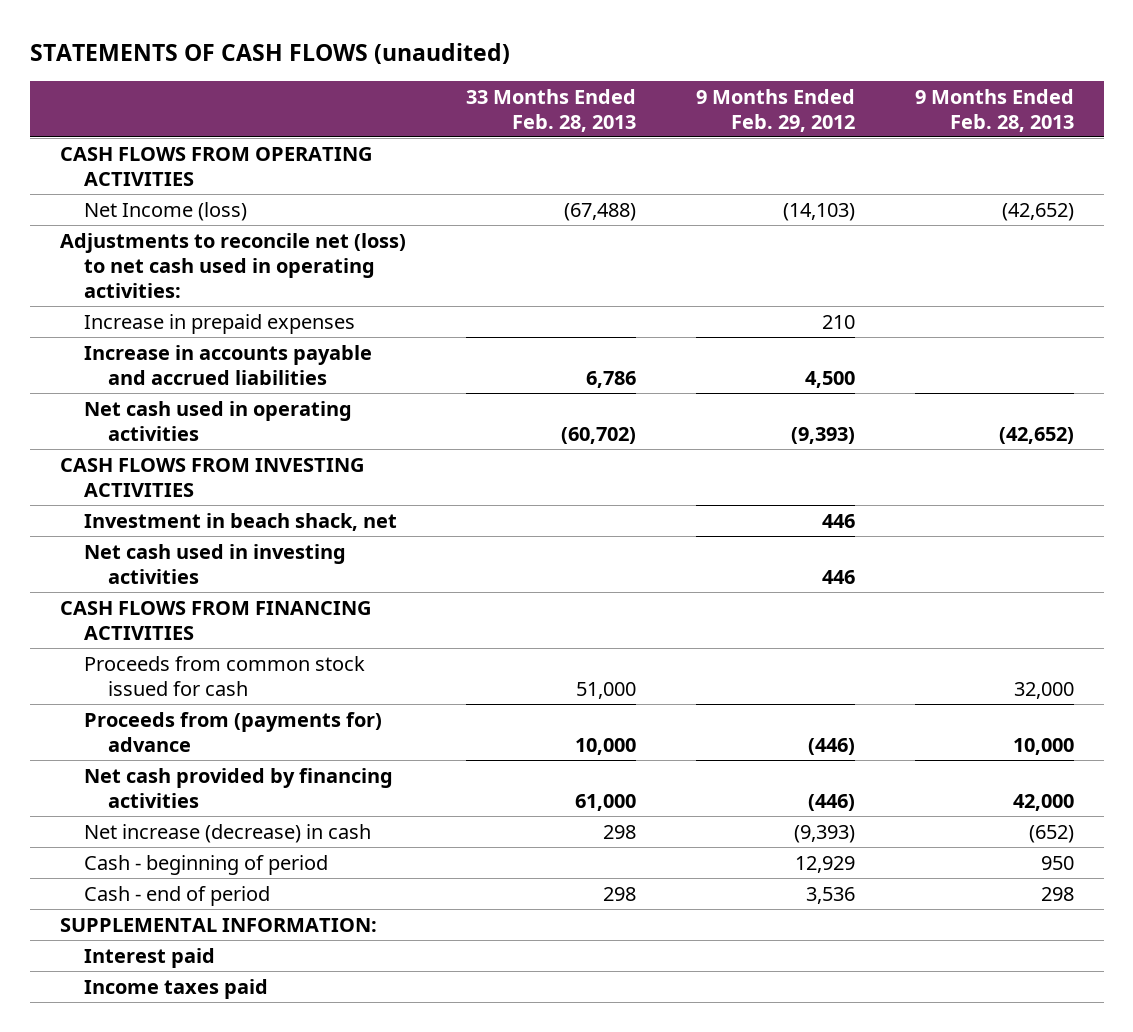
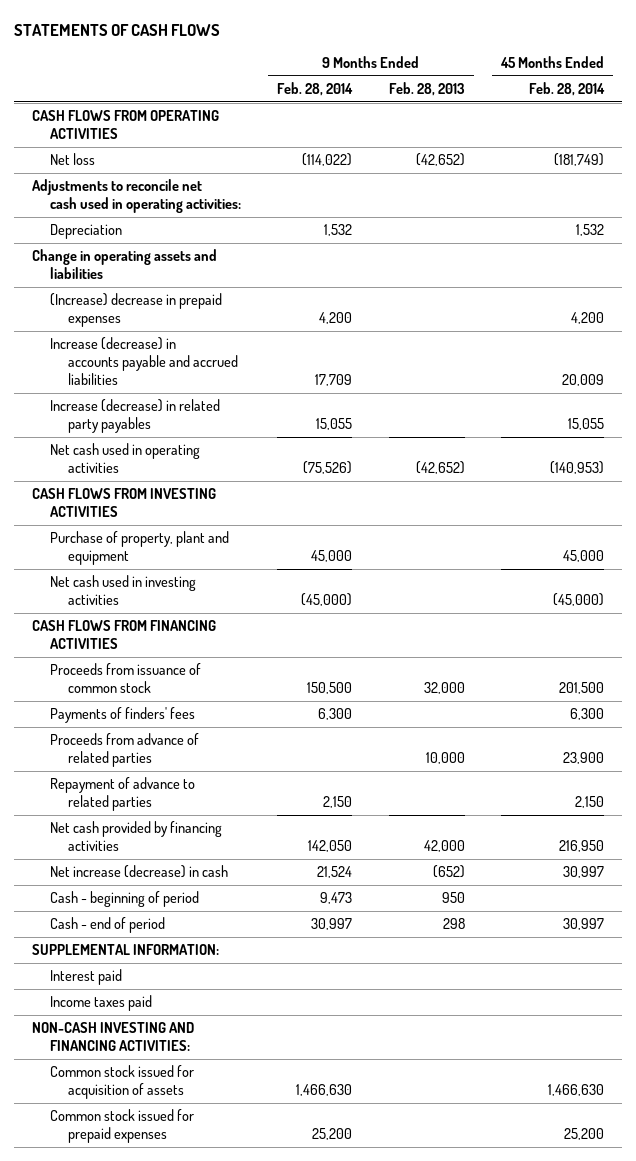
- STATEMENTS OF CASH FLOWS (unaudited)
+ STATEMENTS OF CASH FLOWS
- | 33 Months Ended Feb. 28, 2013 | 9 Months Ended Feb. 29, 2012 | 9 Months Ended Feb. 28, 2013
+ | 9 Months Ended Feb. 28, 2014 | 9 Months Ended Feb. 28, 2013 | 45 Months Ended Feb. 28, 2014
- Net Income (loss) | (67,488) | (14,103) | (42,652)
- Adjustments to reconcile net (loss) to net cash used in operating activities:
- Increase in prepaid expenses | | 210 |
- Increase in accounts payable and accrued liabilities | 6,786 | 4,500 |
+ Net loss | (114,022) | (42,652) | (181,749)
+ Adjustments to reconcile net cash used in operating activities:
+ Depreciation | 1,532 | | 1,532
+ Change in operating assets and liabilities
+ (Increase) decrease in prepaid expenses | 4,200 | | 4,200
+ Increase (decrease) in accounts payable and accrued liabilities | 17,709 | | 20,009
+ Increase (decrease) in related party payables | 15,055 | | 15,055
- Investment in beach shack, net | | 446 |
+ Purchase of property, plant and equipment | 45,000 | | 45,000
- Proceeds from common stock issued for cash | 51,000 | | 32,000
- Proceeds from (payments for) advance | 10,000 | (446) | 10,000
+ Proceeds from issuance of common stock | 150,500 | 32,000 | 201,500
+ Payments of finders' fees | 6,300 | | 6,300
+ Proceeds from advance of related parties | | 10,000 | 23,900
+ Repayment of advance to related parties | 2,150 | | 2,150
+ NON-CASH INVESTING AND FINANCING ACTIVITIES:
+ Common stock issued for acquisition of assets | 1,466,630 | | 1,466,630
+ Common stock issued for prepaid expenses | 25,200 | | 25,200

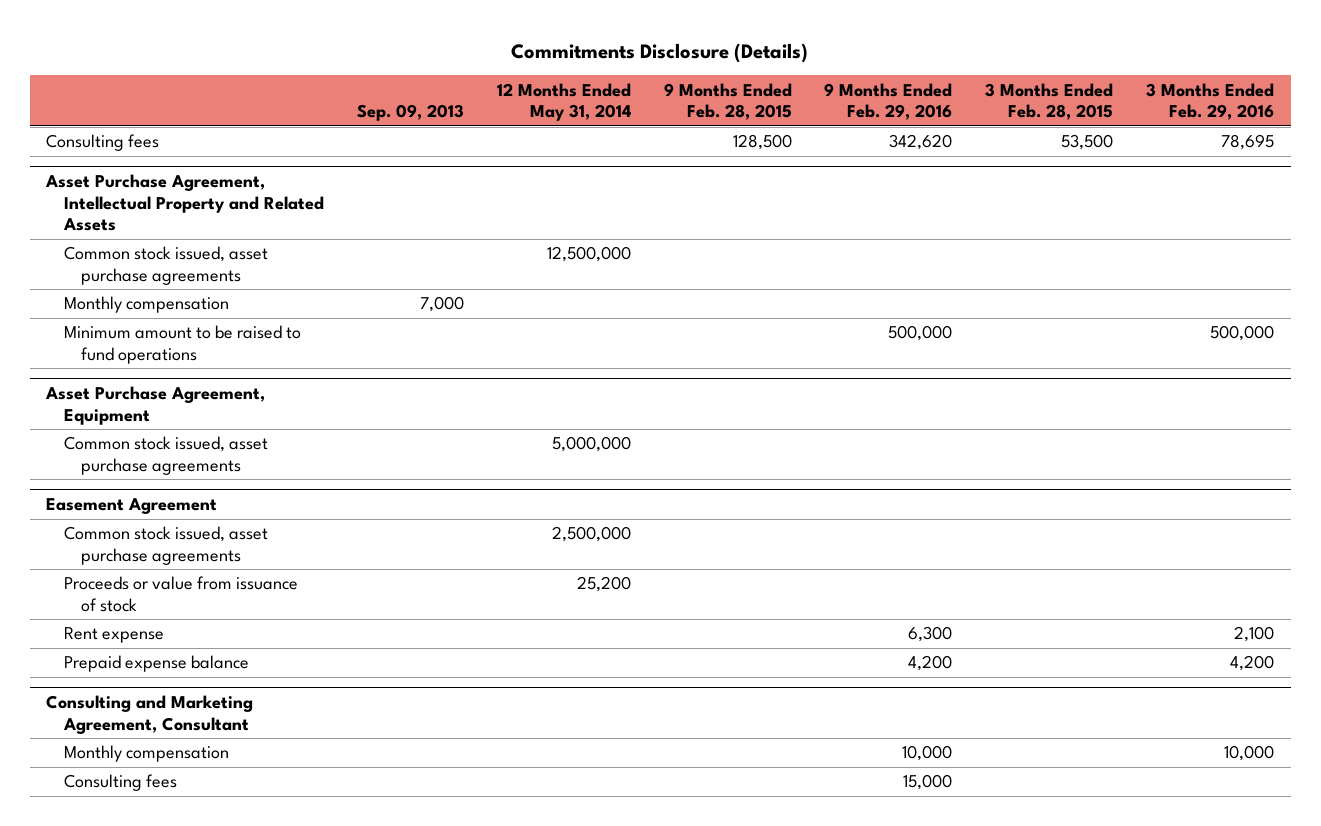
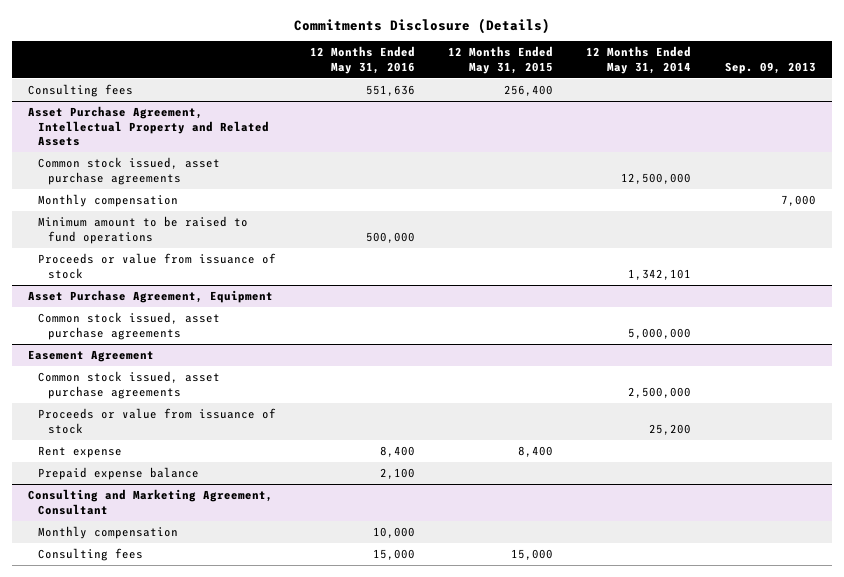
- | Sep. 09, 2013 | 12 Months Ended May 31, 2014 | 9 Months Ended Feb. 28, 2015 | 9 Months Ended Feb. 29, 2016 | 3 Months Ended Feb. 28, 2015 | 3 Months Ended Feb. 29, 2016
+ | 12 Months Ended May 31, 2016 | 12 Months Ended May 31, 2015 | 12 Months Ended May 31, 2014 | Sep. 09, 2013
@ Asset Purchase Agreement, Intellectual Property and Related Assets
+ Proceeds or value from issuance of stock | | | 1,342,101 |

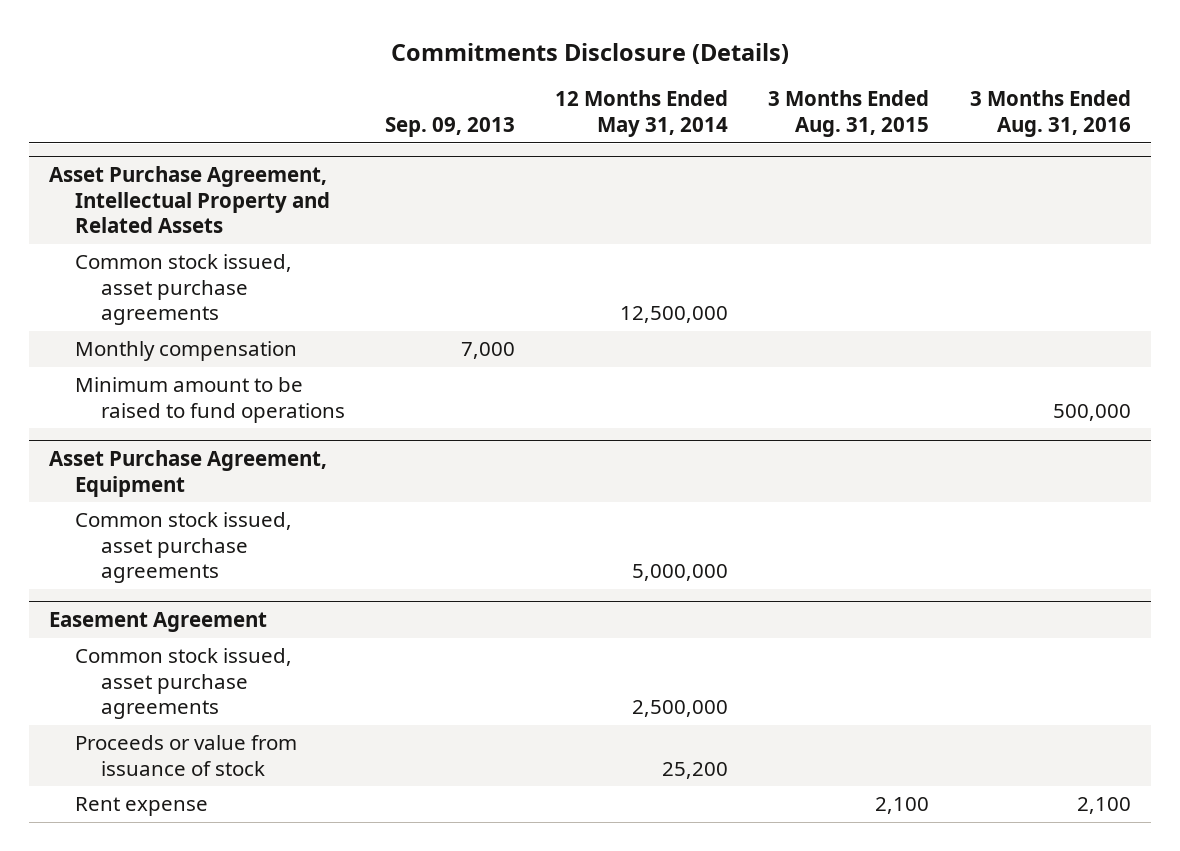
- | 12 Months Ended May 31, 2016 | 12 Months Ended May 31, 2015 | 12 Months Ended May 31, 2014 | Sep. 09, 2013
+ | Sep. 09, 2013 | 12 Months Ended May 31, 2014 | 3 Months Ended Aug. 31, 2015 | 3 Months Ended Aug. 31, 2016
- Consulting fees | 551,636 | 256,400 | |
@ Asset Purchase Agreement, Intellectual Property and Related Assets
- Proceeds or value from issuance of stock | | | 1,342,101 |
@ Easement Agreement
- Prepaid expense balance | 2,100 | | |
- Consulting and Marketing Agreement, Consultant
- Monthly compensation | 10,000 | | |
- Consulting fees | 15,000 | 15,000 | |

